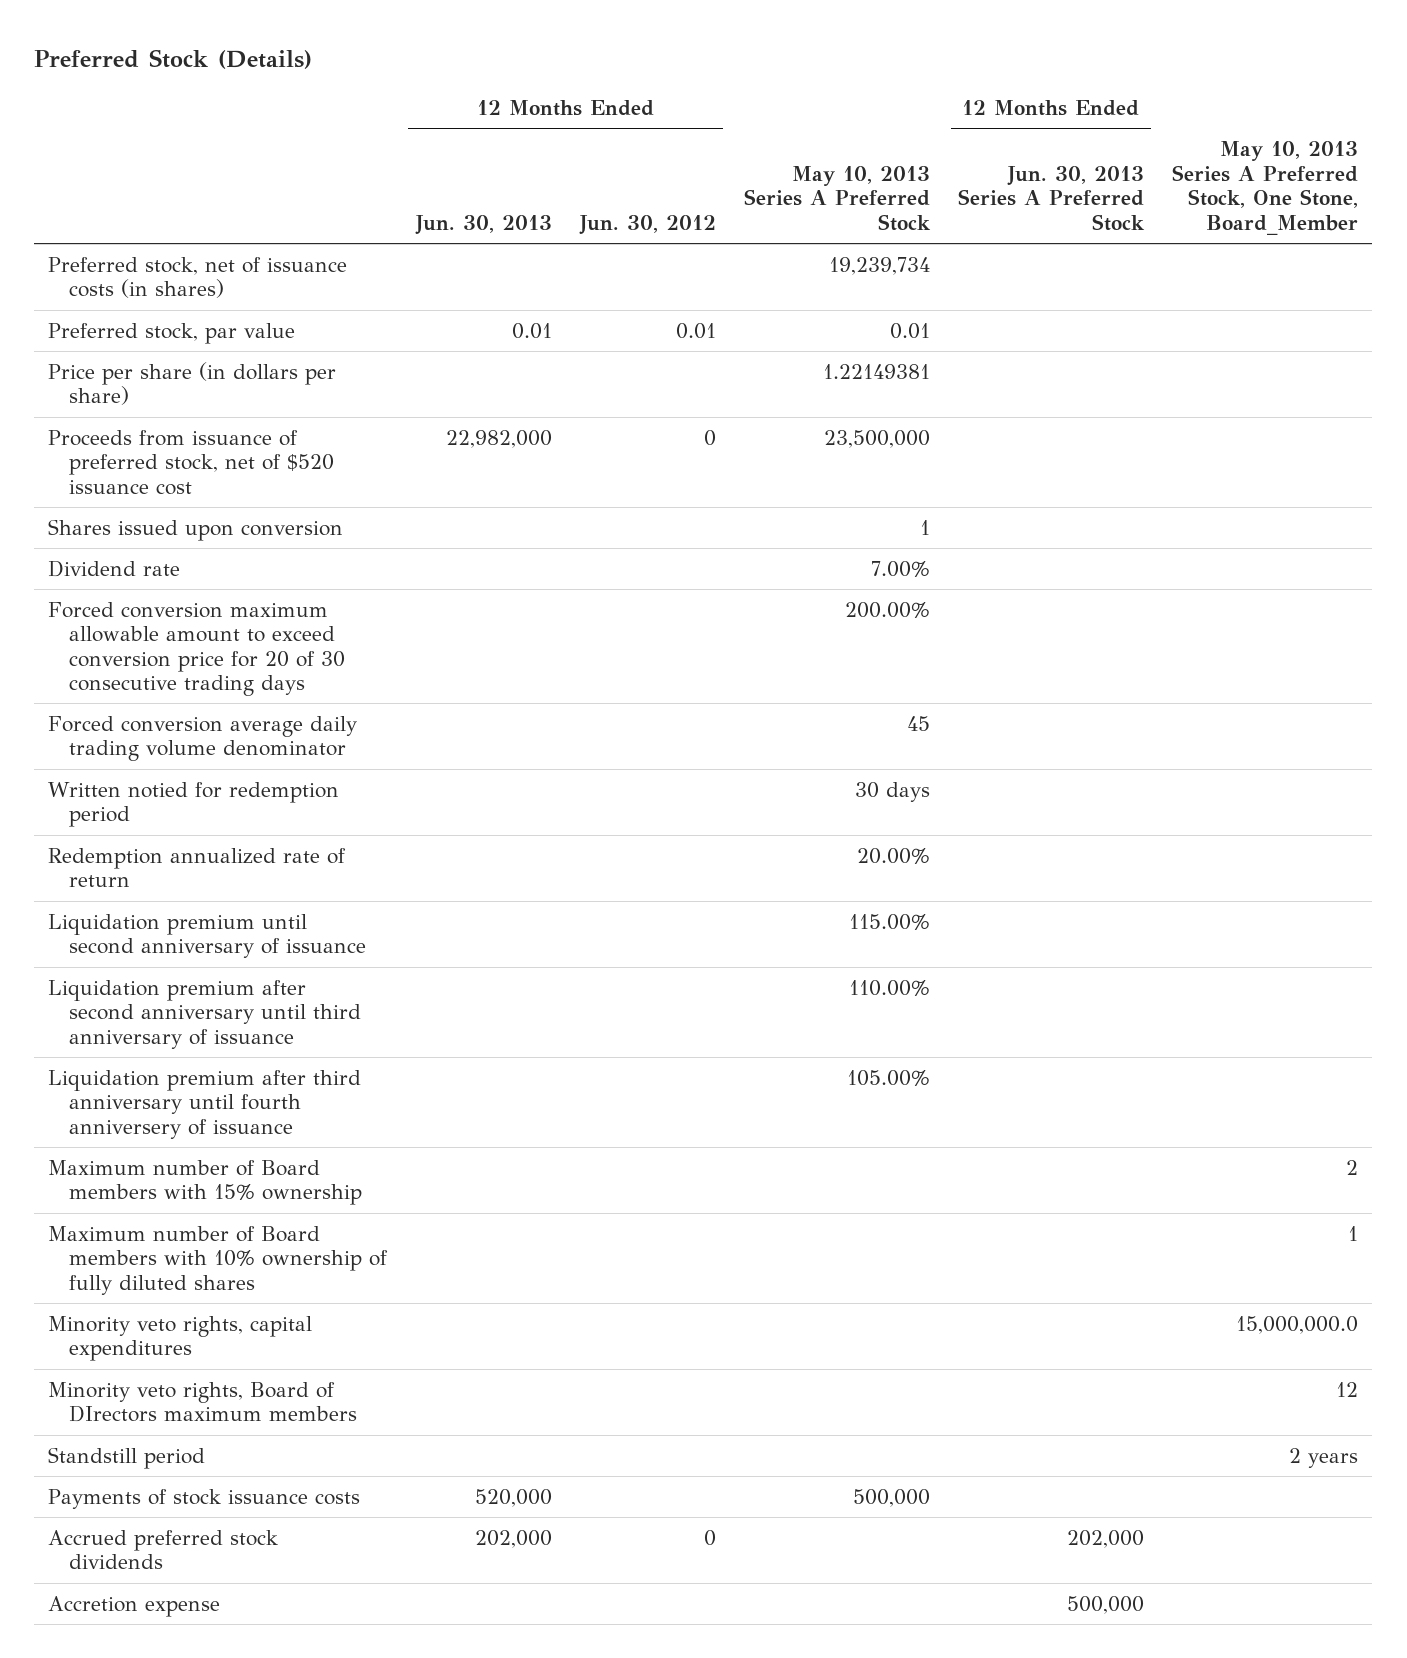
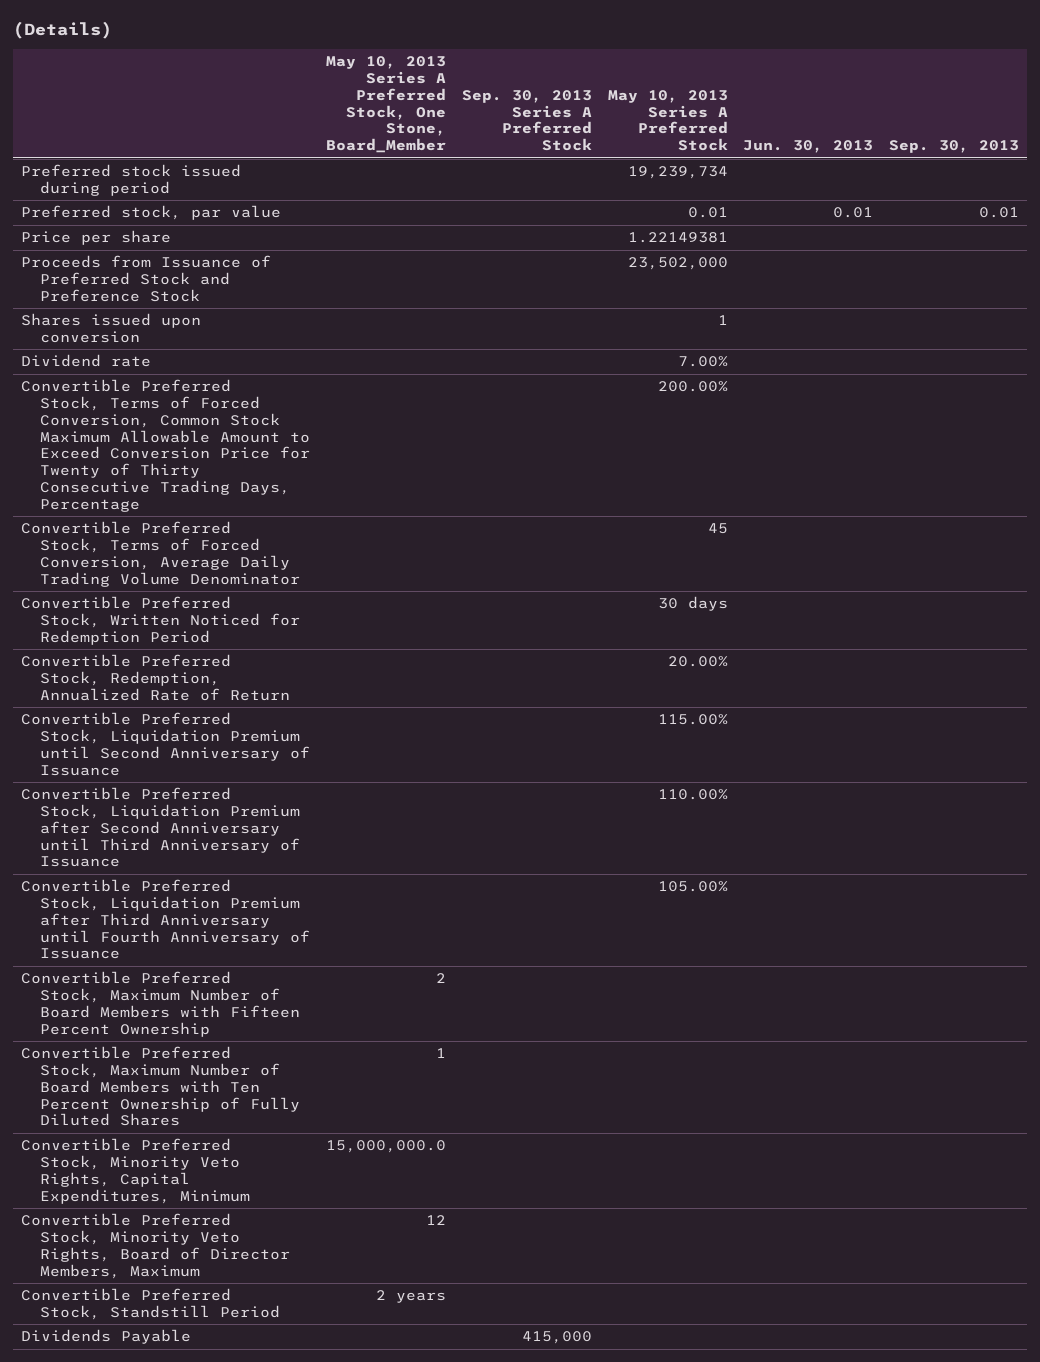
- Preferred Stock (Details)
+ (Details)
- | 12 Months Ended Jun. 30, 2013 | 12 Months Ended Jun. 30, 2012 | May 10, 2013 Series A Preferred Stock | 12 Months Ended Jun. 30, 2013 Series A Preferred Stock | May 10, 2013 Series A Preferred Stock, One Stone, Board_Member
+ | May 10, 2013 Series A Preferred Stock, One Stone, Board_Member | Sep. 30, 2013 Series A Preferred Stock | May 10, 2013 Series A Preferred Stock | Jun. 30, 2013 | Sep. 30, 2013
- Preferred stock, net of issuance costs (in shares) | | | 19,239,734 | |
+ Preferred stock issued during period | | | 19,239,734 | |
- Price per share (in dollars per share) | | | 1.22149381 | |
- Proceeds from issuance of preferred stock, net of $520 issuance cost | 22,982,000 | 0 | 23,500,000 | |
+ Price per share | | | 1.22149381 | |
+ Proceeds from Issuance of Preferred Stock and Preference Stock | | | 23,502,000 | |
- Forced conversion maximum allowable amount to exceed conversion price for 20 of 30 consecutive trading days | | | 200.00% | |
- Forced conversion average daily trading volume denominator | | | 45 | |
- Written notied for redemption period | | | 30 days | |
- Redemption annualized rate of return | | | 20.00% | |
- Liquidation premium until second anniversary of issuance | | | 115.00% | |
- Liquidation premium after second anniversary until third anniversary of issuance | | | 110.00% | |
- Liquidation premium after third anniversary until fourth anniversery of issuance | | | 105.00% | |
- Maximum number of Board members with 15% ownership | | | | | 2
- Maximum number of Board members with 10% ownership of fully diluted shares | | | | | 1
- Minority veto rights, capital expenditures | | | | | 15,000,000.0
- Minority veto rights, Board of DIrectors maximum members | | | | | 12
- Standstill period | | | | | 2 years
- Payments of stock issuance costs | 520,000 | | 500,000 | |
- Accrued preferred stock dividends | 202,000 | 0 | | 202,000 |
- Accretion expense | | | | 500,000 |
+ Convertible Preferred Stock, Terms of Forced Conversion, Common Stock Maximum Allowable Amount to Exceed Conversion Price for Twenty of Thirty Consecutive Trading Days, Percentage | | | 200.00% | |
+ Convertible Preferred Stock, Terms of Forced Conversion, Average Daily Trading Volume Denominator | | | 45 | |
+ Convertible Preferred Stock, Written Noticed for Redemption Period | | | 30 days | |
+ Convertible Preferred Stock, Redemption, Annualized Rate of Return | | | 20.00% | |
+ Convertible Preferred Stock, Liquidation Premium until Second Anniversary of Issuance | | | 115.00% | |
+ Convertible Preferred Stock, Liquidation Premium after Second Anniversary until Third Anniversary of Issuance | | | 110.00% | |
+ Convertible Preferred Stock, Liquidation Premium after Third Anniversary until Fourth Anniversary of Issuance | | | 105.00% | |
+ Convertible Preferred Stock, Maximum Number of Board Members with Fifteen Percent Ownership | 2 | | | |
+ Convertible Preferred Stock, Maximum Number of Board Members with Ten Percent Ownership of Fully Diluted Shares | 1 | | | |
+ Convertible Preferred Stock, Minority Veto Rights, Capital Expenditures, Minimum | 15,000,000.0 | | | |
+ Convertible Preferred Stock, Minority Veto Rights, Board of Director Members, Maximum | 12 | | | |
+ Convertible Preferred Stock, Standstill Period | 2 years | | | |
+ Dividends Payable | | 415,000 | | |

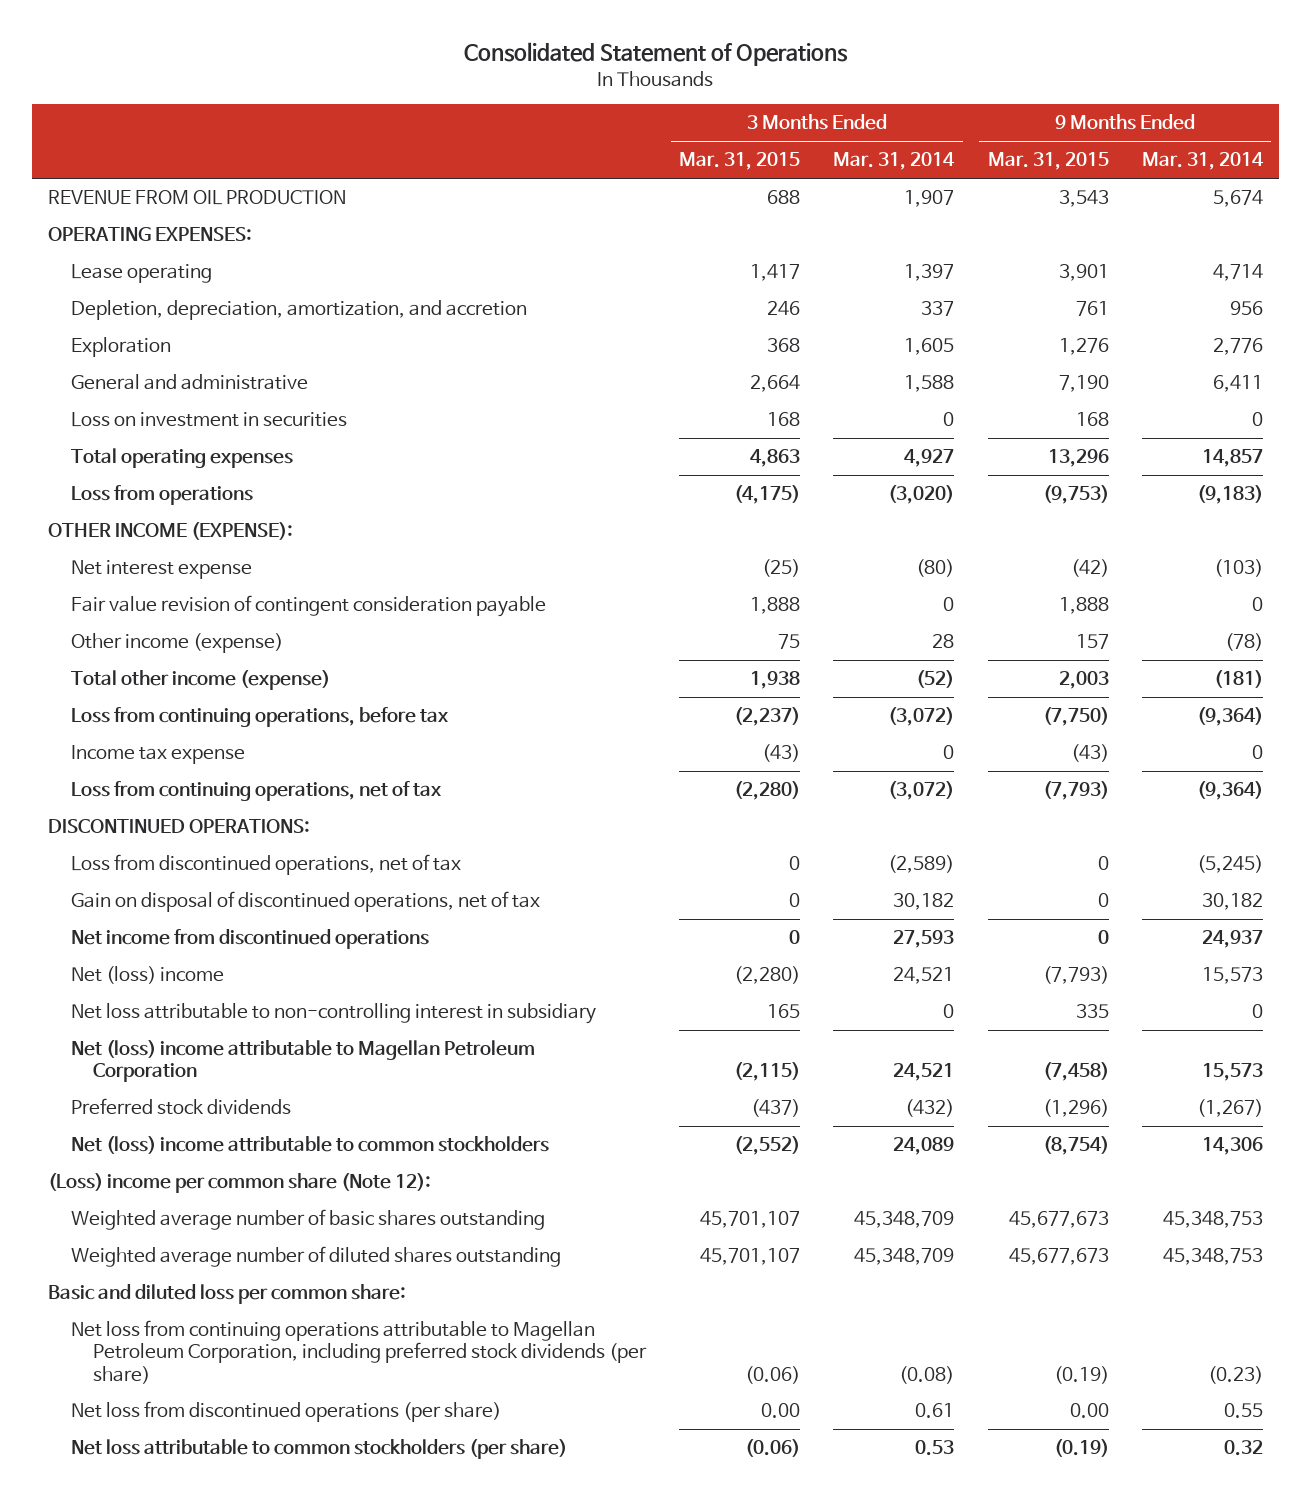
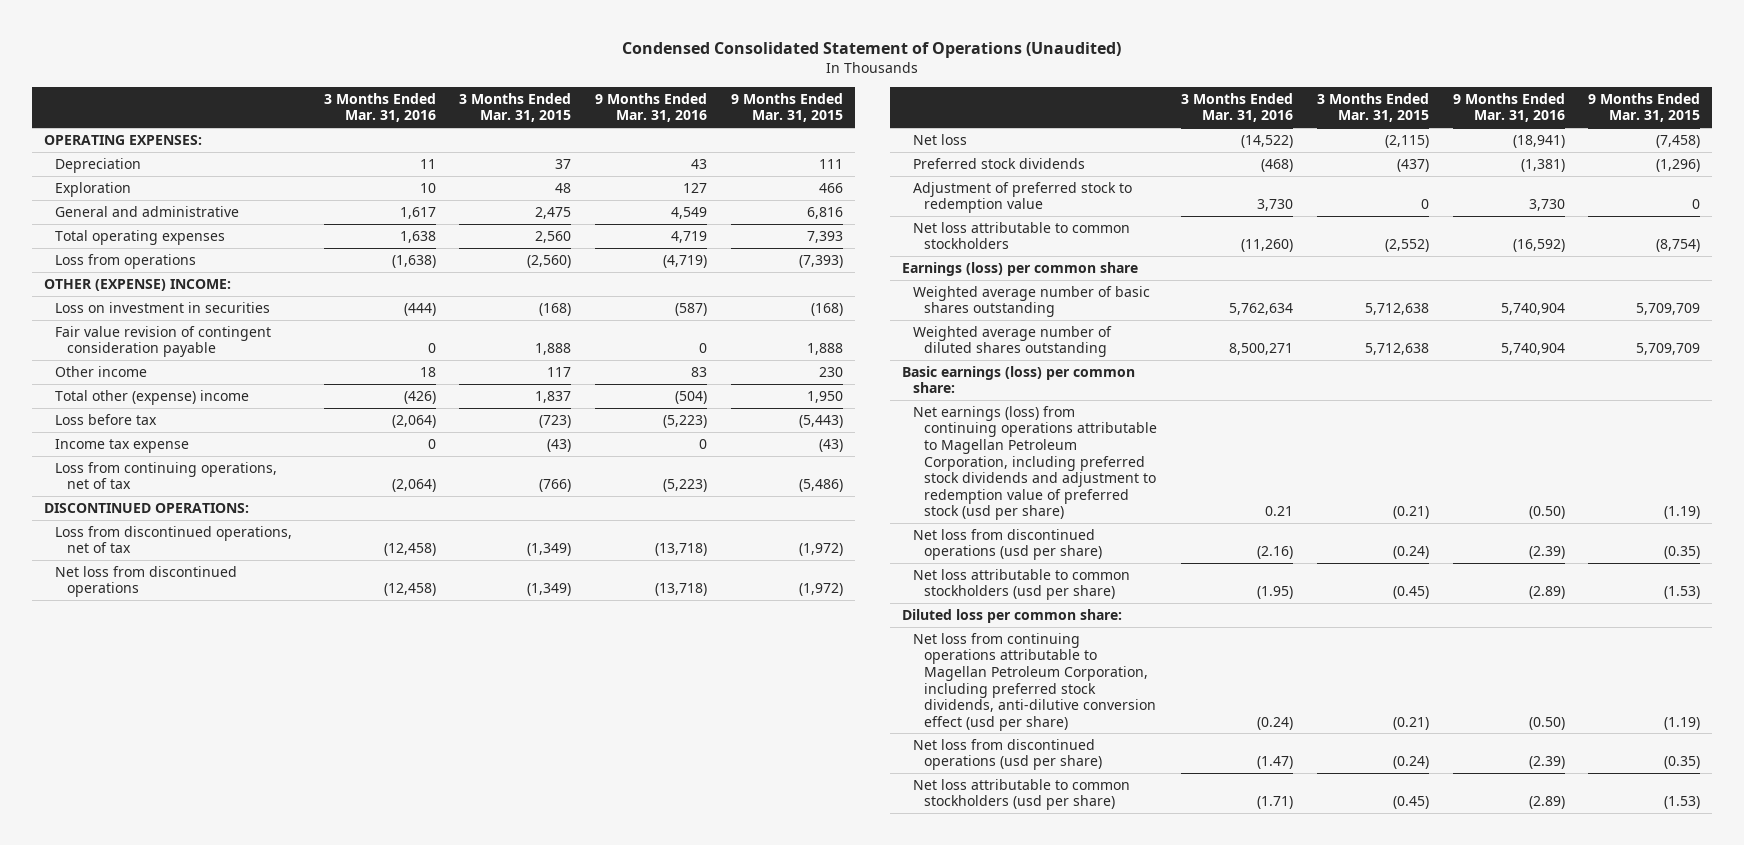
- Consolidated Statement of Operations
+ Condensed Consolidated Statement of Operations (Unaudited)
- | 3 Months Ended Mar. 31, 2015 | 3 Months Ended Mar. 31, 2014 | 9 Months Ended Mar. 31, 2015 | 9 Months Ended Mar. 31, 2014
+ | 3 Months Ended Mar. 31, 2016 | 3 Months Ended Mar. 31, 2015 | 9 Months Ended Mar. 31, 2016 | 9 Months Ended Mar. 31, 2015
- REVENUE FROM OIL PRODUCTION | 688 | 1,907 | 3,543 | 5,674
- Lease operating | 1,417 | 1,397 | 3,901 | 4,714
- Depletion, depreciation, amortization, and accretion | 246 | 337 | 761 | 956
- Exploration | 368 | 1,605 | 1,276 | 2,776
- General and administrative | 2,664 | 1,588 | 7,190 | 6,411
- Loss on investment in securities | 168 | 0 | 168 | 0
- Total operating expenses | 4,863 | 4,927 | 13,296 | 14,857
- Loss from operations | (4,175) | (3,020) | (9,753) | (9,183)
- OTHER INCOME (EXPENSE):
- Net interest expense | (25) | (80) | (42) | (103)
+ Depreciation | 11 | 37 | 43 | 111
+ Exploration | 10 | 48 | 127 | 466
+ General and administrative | 1,617 | 2,475 | 4,549 | 6,816
+ Total operating expenses | 1,638 | 2,560 | 4,719 | 7,393
+ Loss from operations | (1,638) | (2,560) | (4,719) | (7,393)
+ OTHER (EXPENSE) INCOME:
+ Loss on investment in securities | (444) | (168) | (587) | (168)
- Other income (expense) | 75 | 28 | 157 | (78)
- Total other income (expense) | 1,938 | (52) | 2,003 | (181)
- Loss from continuing operations, before tax | (2,237) | (3,072) | (7,750) | (9,364)
+ Other income | 18 | 117 | 83 | 230
+ Total other (expense) income | (426) | 1,837 | (504) | 1,950
+ Loss before tax | (2,064) | (723) | (5,223) | (5,443)
- Loss from continuing operations, net of tax | (2,280) | (3,072) | (7,793) | (9,364)
+ Loss from continuing operations, net of tax | (2,064) | (766) | (5,223) | (5,486)
- Loss from discontinued operations, net of tax | 0 | (2,589) | 0 | (5,245)
- Gain on disposal of discontinued operations, net of tax | 0 | 30,182 | 0 | 30,182
- Net income from discontinued operations | 0 | 27,593 | 0 | 24,937
- Net (loss) income | (2,280) | 24,521 | (7,793) | 15,573
- Net loss attributable to non-controlling interest in subsidiary | 165 | 0 | 335 | 0
- Net (loss) income attributable to Magellan Petroleum Corporation | (2,115) | 24,521 | (7,458) | 15,573
+ Loss from discontinued operations, net of tax | (12,458) | (1,349) | (13,718) | (1,972)
+ Net loss from discontinued operations | (12,458) | (1,349) | (13,718) | (1,972)
+ Net loss | (14,522) | (2,115) | (18,941) | (7,458)
- Net (loss) income attributable to common stockholders | (2,552) | 24,089 | (8,754) | 14,306
- (Loss) income per common share (Note 12):
- Weighted average number of basic shares outstanding | 45,701,107 | 45,348,709 | 45,677,673 | 45,348,753
- Weighted average number of diluted shares outstanding | 45,701,107 | 45,348,709 | 45,677,673 | 45,348,753
- Basic and diluted loss per common share:
- Net loss from continuing operations attributable to Magellan Petroleum Corporation, including preferred stock dividends (per share) | (0.06) | (0.08) | (0.19) | (0.23)
- Net loss from discontinued operations (per share) | 0.00 | 0.61 | 0.00 | 0.55
- Net loss attributable to common stockholders (per share) | (0.06) | 0.53 | (0.19) | 0.32
+ Adjustment of preferred stock to redemption value | 3,730 | 0 | 3,730 | 0
+ Net loss attributable to common stockholders | (11,260) | (2,552) | (16,592) | (8,754)
+ Earnings (loss) per common share
+ Weighted average number of basic shares outstanding | 5,762,634 | 5,712,638 | 5,740,904 | 5,709,709
+ Weighted average number of diluted shares outstanding | 8,500,271 | 5,712,638 | 5,740,904 | 5,709,709
+ Basic earnings (loss) per common share:
+ Net earnings (loss) from continuing operations attributable to Magellan Petroleum Corporation, including preferred stock dividends and adjustment to redemption value of preferred stock (usd per share) | 0.21 | (0.21) | (0.50) | (1.19)
+ Net loss from discontinued operations (usd per share) | (2.16) | (0.24) | (2.39) | (0.35)
+ Net loss attributable to common stockholders (usd per share) | (1.95) | (0.45) | (2.89) | (1.53)
+ Diluted loss per common share:
+ Net loss from continuing operations attributable to Magellan Petroleum Corporation, including preferred stock dividends, anti-dilutive conversion effect (usd per share) | (0.24) | (0.21) | (0.50) | (1.19)
+ Net loss from discontinued operations (usd per share) | (1.47) | (0.24) | (2.39) | (0.35)
+ Net loss attributable to common stockholders (usd per share) | (1.71) | (0.45) | (2.89) | (1.53)

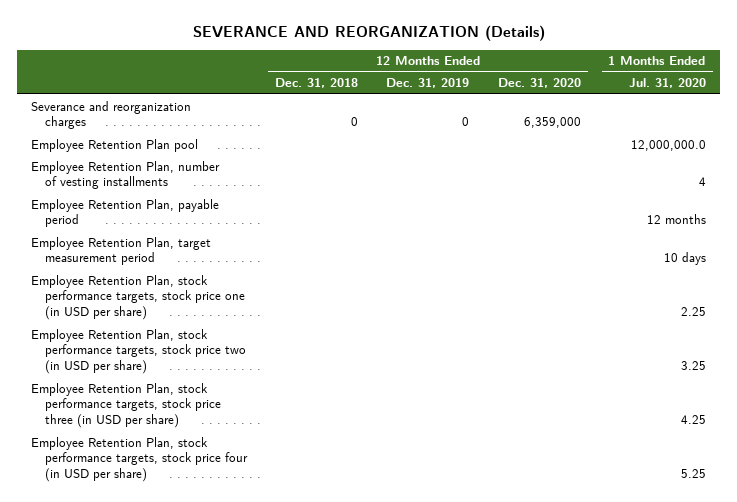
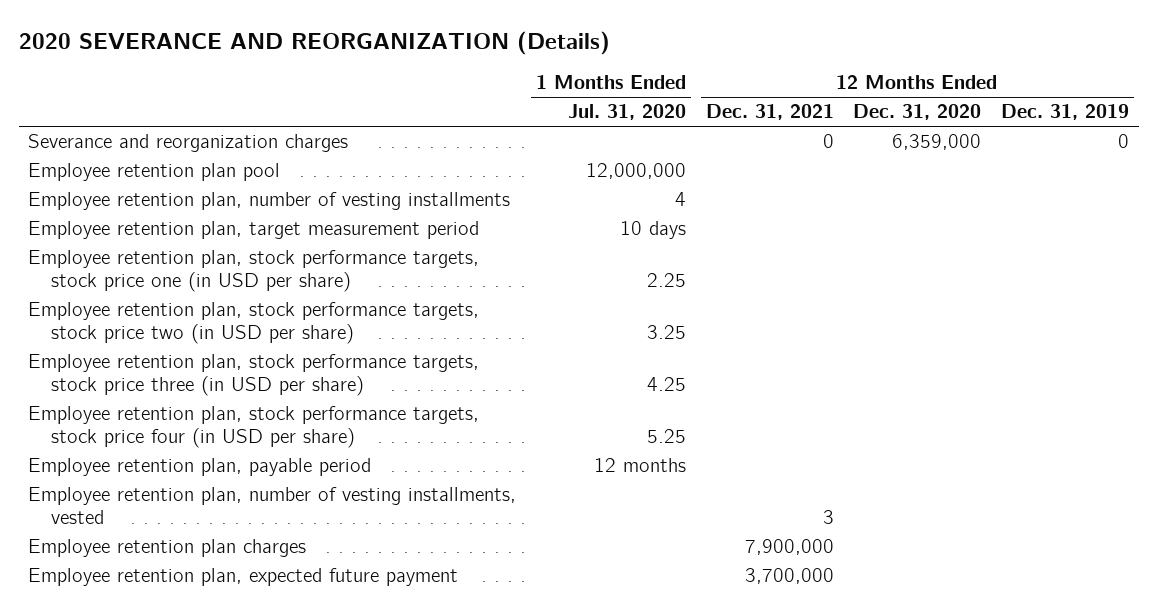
- SEVERANCE AND REORGANIZATION (Details)
+ 2020 SEVERANCE AND REORGANIZATION (Details)
- | 12 Months Ended Dec. 31, 2018 | 12 Months Ended Dec. 31, 2019 | 12 Months Ended Dec. 31, 2020 | 1 Months Ended Jul. 31, 2020
+ | 1 Months Ended Jul. 31, 2020 | 12 Months Ended Dec. 31, 2021 | 12 Months Ended Dec. 31, 2020 | 12 Months Ended Dec. 31, 2019
- Employee Retention Plan pool | | | | 12,000,000.0
- Employee Retention Plan, number of vesting installments | | | | 4
- Employee Retention Plan, payable period | | | | 12 months
- Employee Retention Plan, target measurement period | | | | 10 days
- Employee Retention Plan, stock performance targets, stock price one (in USD per share) | | | | 2.25
- Employee Retention Plan, stock performance targets, stock price two (in USD per share) | | | | 3.25
- Employee Retention Plan, stock performance targets, stock price three (in USD per share) | | | | 4.25
- Employee Retention Plan, stock performance targets, stock price four (in USD per share) | | | | 5.25
+ Employee retention plan pool | 12,000,000 | | |
+ Employee retention plan, number of vesting installments | 4 | | |
+ Employee retention plan, target measurement period | 10 days | | |
+ Employee retention plan, stock performance targets, stock price one (in USD per share) | 2.25 | | |
+ Employee retention plan, stock performance targets, stock price two (in USD per share) | 3.25 | | |
+ Employee retention plan, stock performance targets, stock price three (in USD per share) | 4.25 | | |
+ Employee retention plan, stock performance targets, stock price four (in USD per share) | 5.25 | | |
+ Employee retention plan, payable period | 12 months | | |
+ Employee retention plan, number of vesting installments, vested | | 3 | |
+ Employee retention plan charges | | 7,900,000 | |
+ Employee retention plan, expected future payment | | 3,700,000 | |

